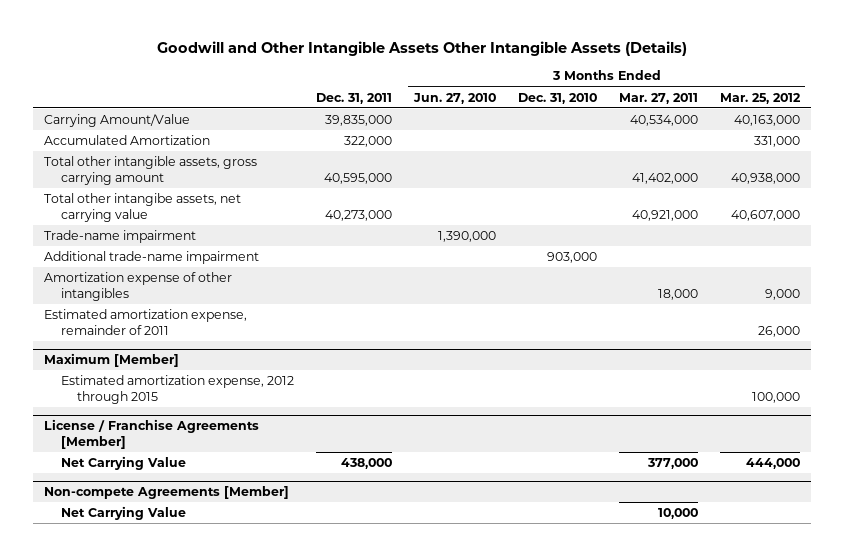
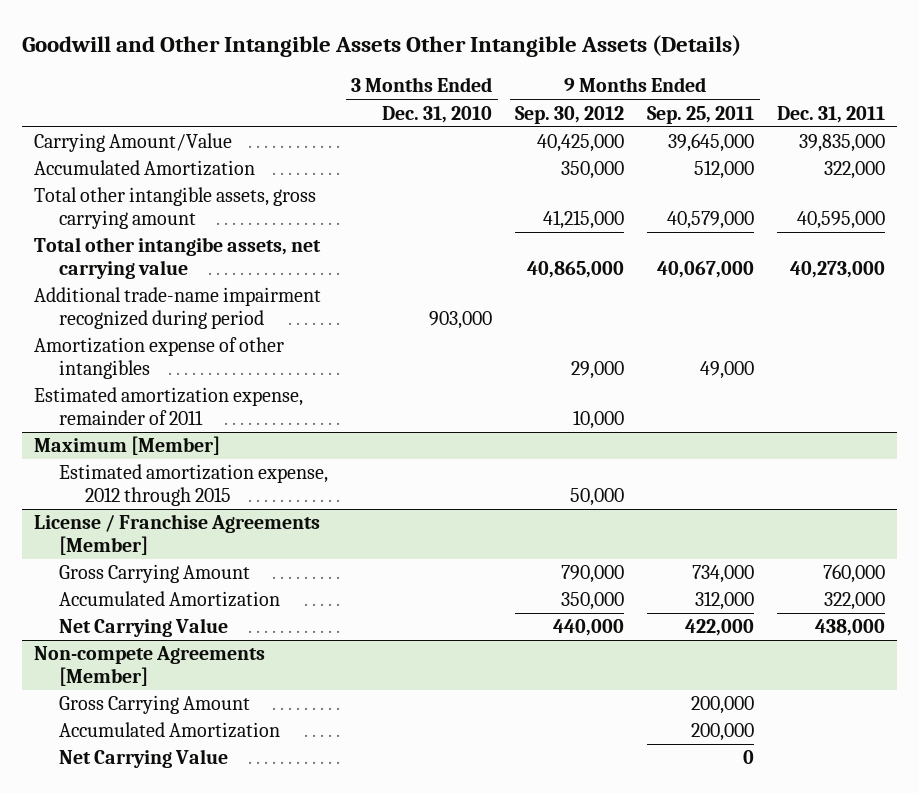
- | Dec. 31, 2011 | 3 Months Ended Jun. 27, 2010 | 3 Months Ended Dec. 31, 2010 | 3 Months Ended Mar. 27, 2011 | 3 Months Ended Mar. 25, 2012
+ | 3 Months Ended Dec. 31, 2010 | 9 Months Ended Sep. 30, 2012 | 9 Months Ended Sep. 25, 2011 | Dec. 31, 2011
- Trade-name impairment | | 1,390,000 | | |
- Additional trade-name impairment | | | 903,000 | |
+ Additional trade-name impairment recognized during period | 903,000 | | |
@ License / Franchise Agreements [Member]
+ Gross Carrying Amount | | 790,000 | 734,000 | 760,000
+ Accumulated Amortization | | 350,000 | 312,000 | 322,000
@ Non-compete Agreements [Member]
+ Gross Carrying Amount | | | 200,000 |
+ Accumulated Amortization | | | 200,000 |

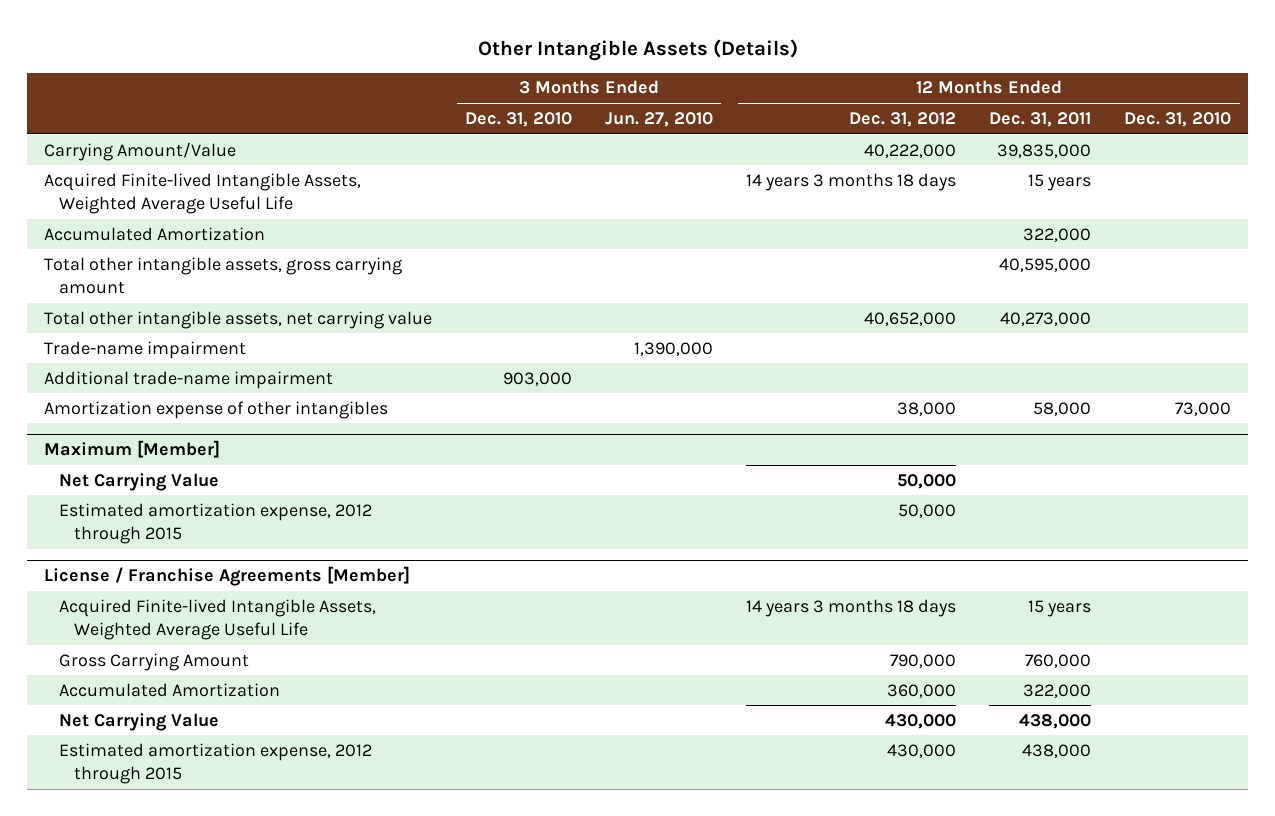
- Goodwill and Other Intangible Assets Other Intangible Assets (Details)
+ Other Intangible Assets (Details)
- | 3 Months Ended Dec. 31, 2010 | 9 Months Ended Sep. 30, 2012 | 9 Months Ended Sep. 25, 2011 | Dec. 31, 2011
+ | 3 Months Ended Dec. 31, 2010 | 3 Months Ended Jun. 27, 2010 | 12 Months Ended Dec. 31, 2012 | 12 Months Ended Dec. 31, 2011 | 12 Months Ended Dec. 31, 2010
+ Acquired Finite-lived Intangible Assets, Weighted Average Useful Life | | | 14 years 3 months 18 days | 15 years |
- Total other intangibe assets, net carrying value | | 40,865,000 | 40,067,000 | 40,273,000
- Additional trade-name impairment recognized during period | 903,000 | | |
+ Total other intangible assets, net carrying value | | | 40,652,000 | 40,273,000 |
+ Trade-name impairment | | 1,390,000 | | |
+ Additional trade-name impairment | 903,000 | | | |
- Estimated amortization expense, remainder of 2011 | | 10,000 | |
@ Maximum [Member]
+ Net Carrying Value | | | 50,000 | |
@ License / Franchise Agreements [Member]
+ Acquired Finite-lived Intangible Assets, Weighted Average Useful Life | | | 14 years 3 months 18 days | 15 years |
- Non-compete Agreements [Member]
- Gross Carrying Amount | | | 200,000 |
- Accumulated Amortization | | | 200,000 |
- Net Carrying Value | | | 0 |
@ License / Franchise Agreements [Member]
+ Estimated amortization expense, 2012 through 2015 | | | 430,000 | 438,000 |

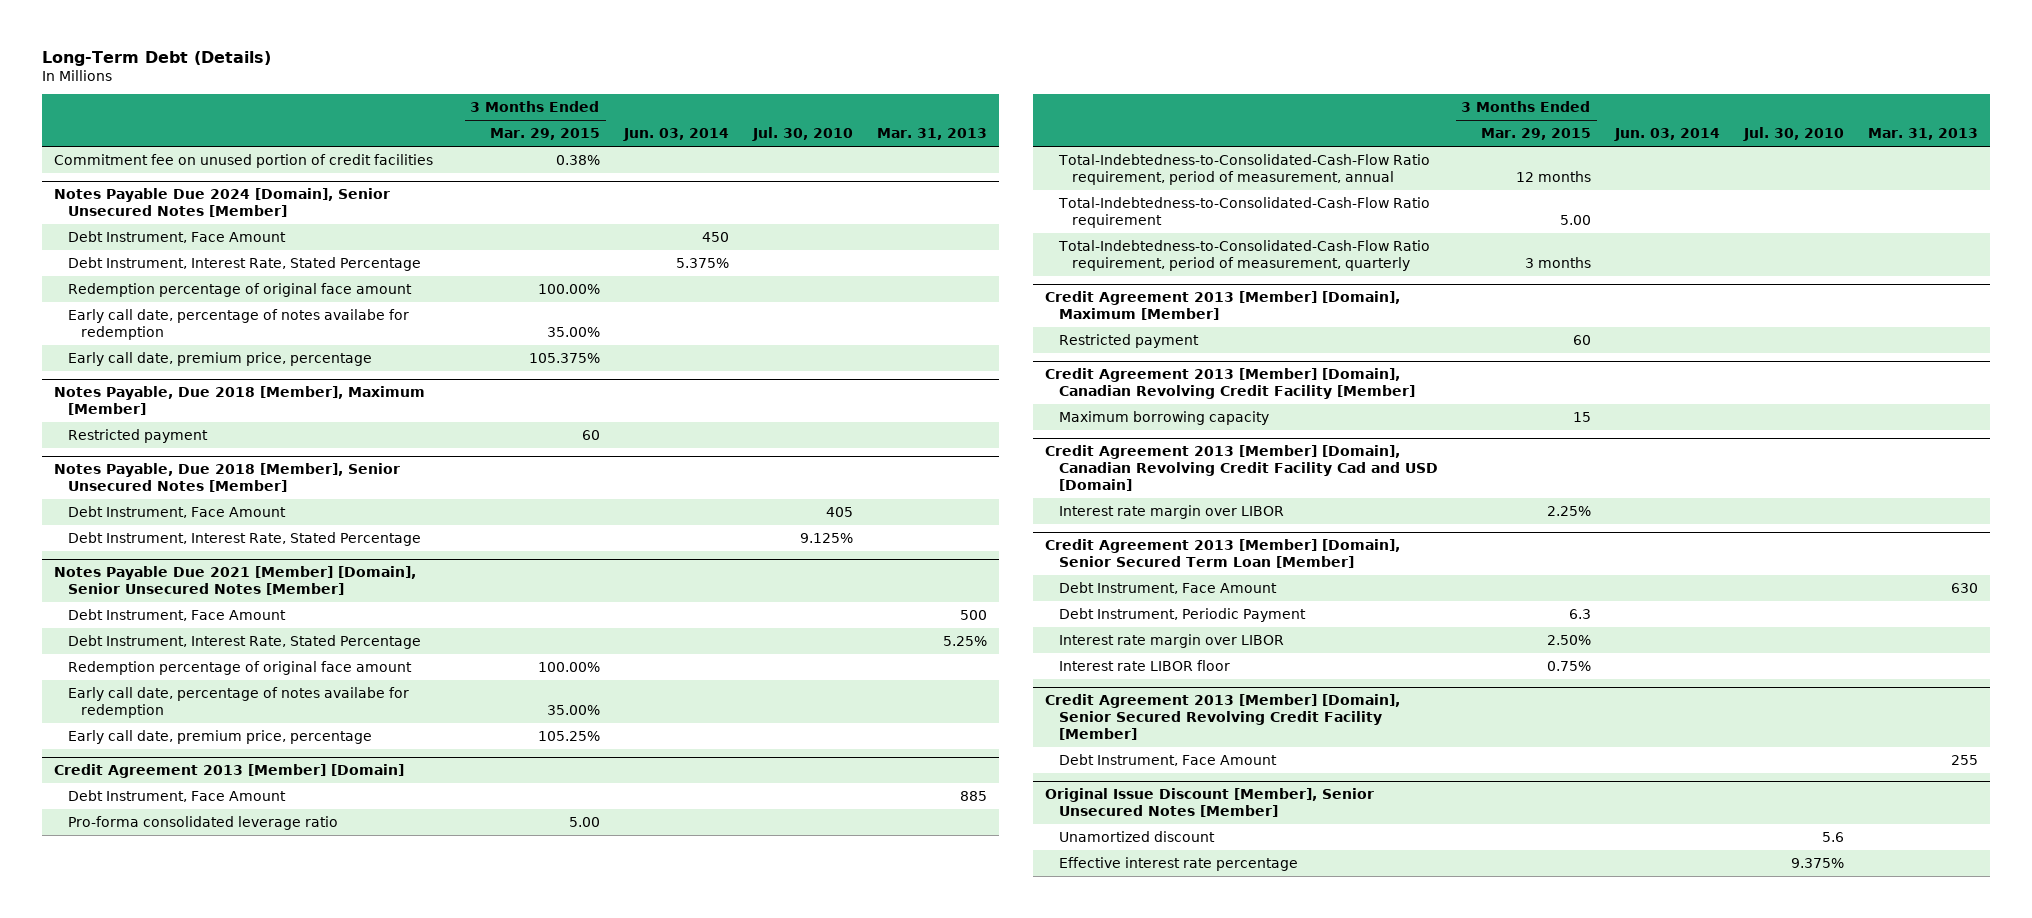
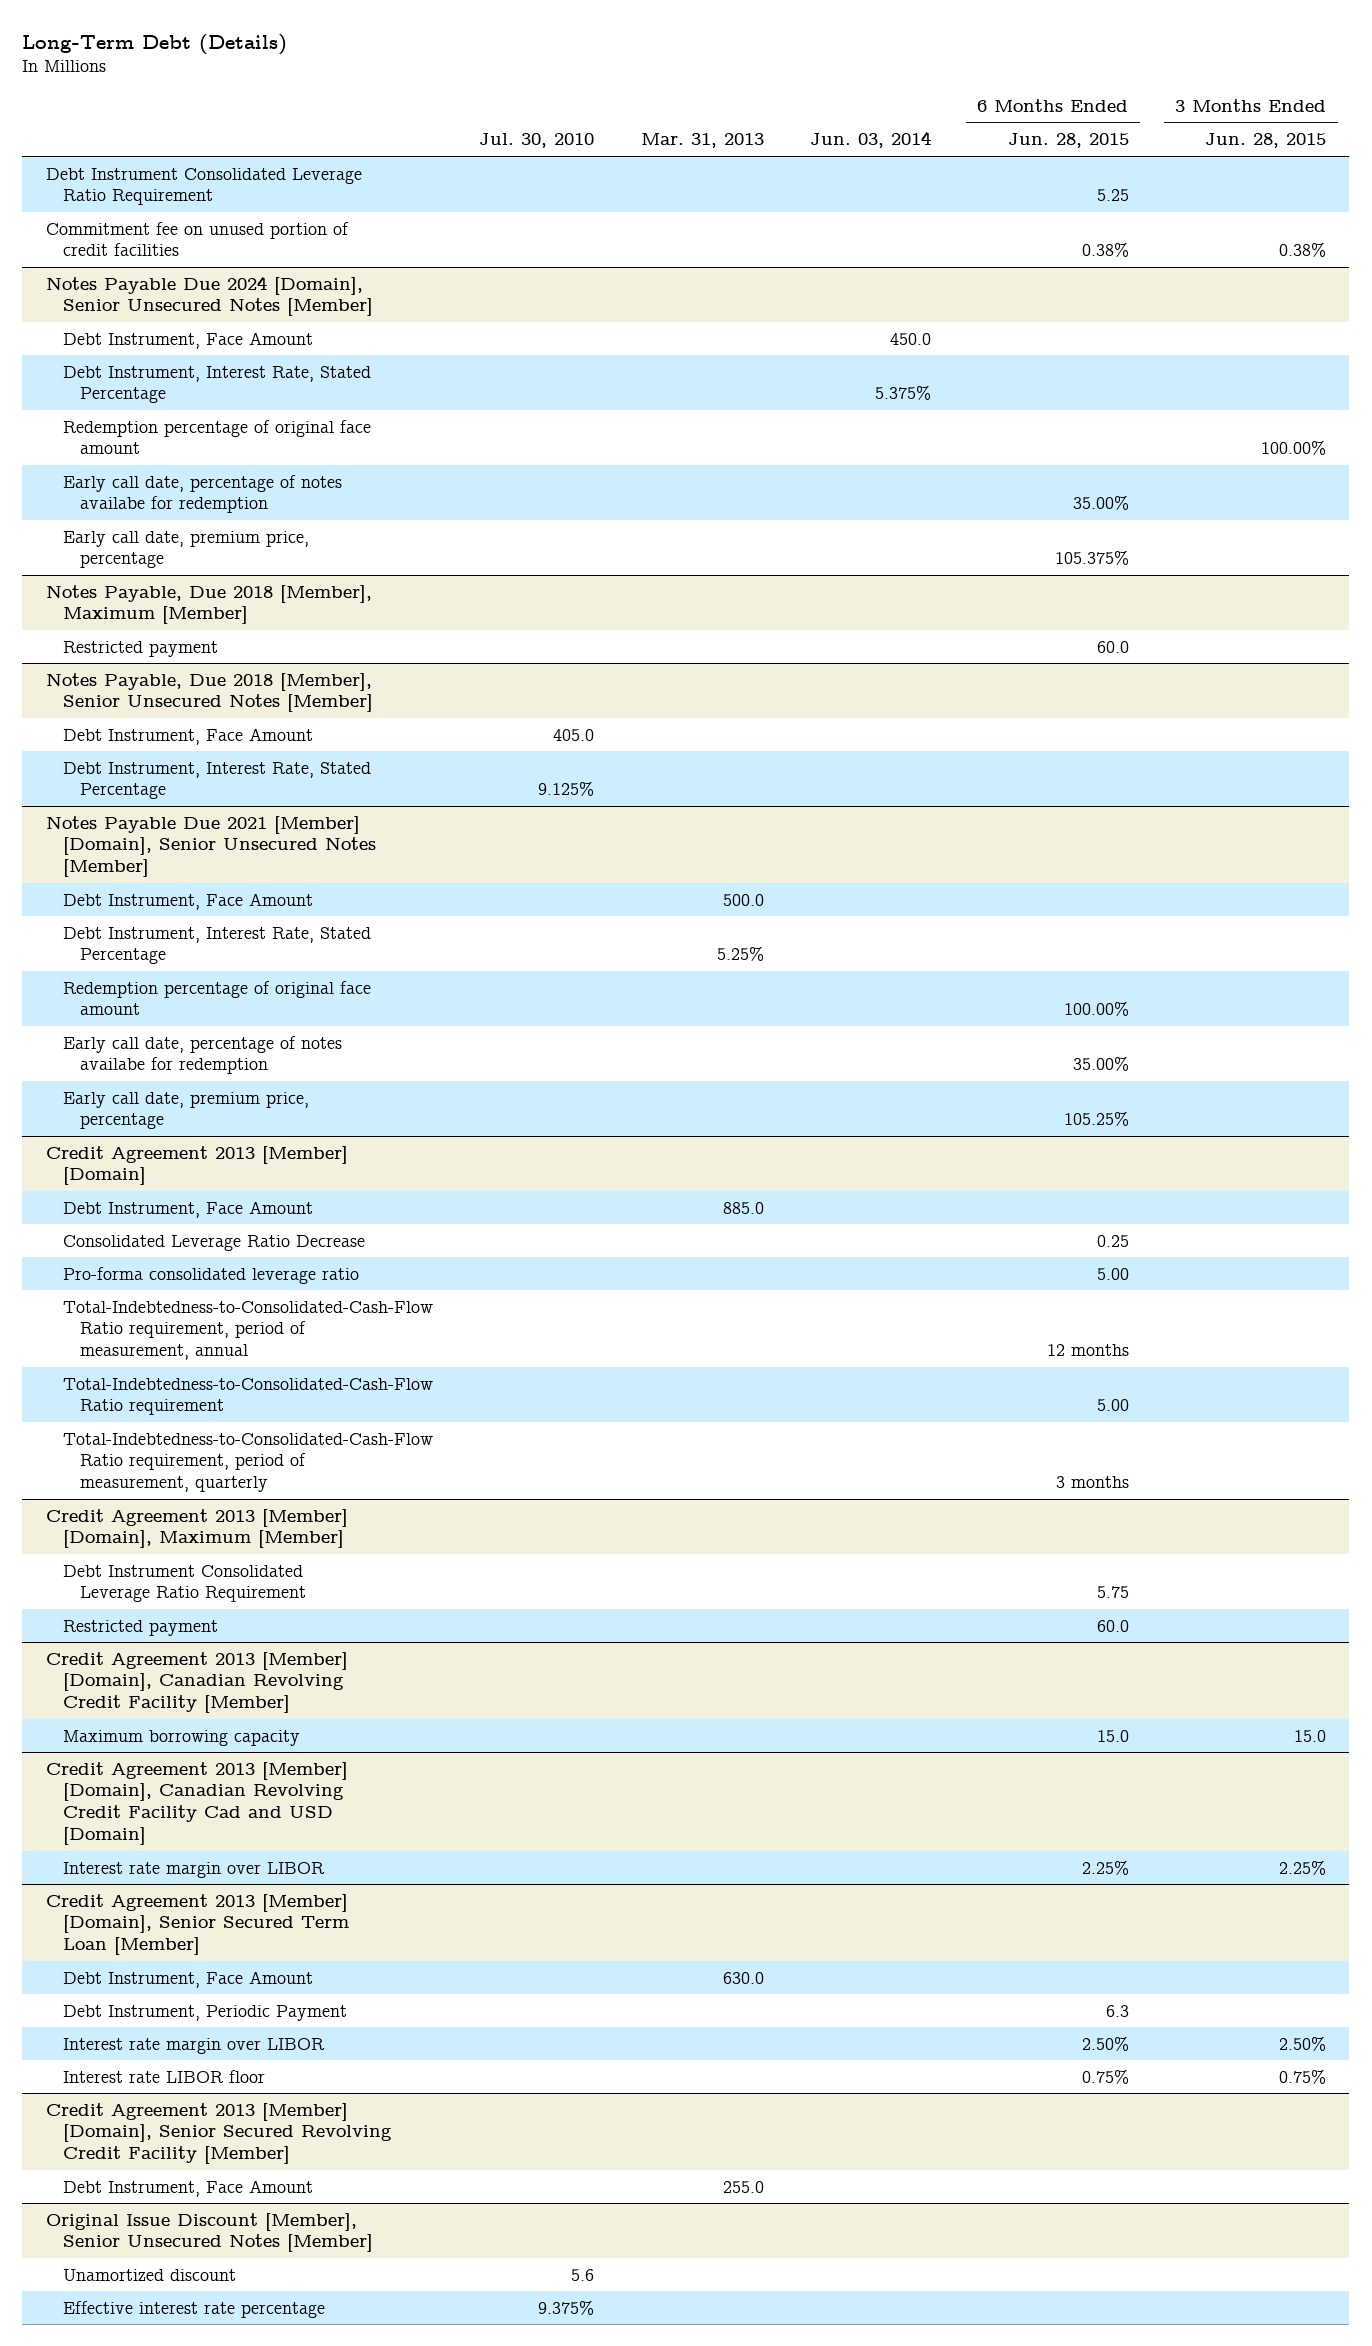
- | 3 Months Ended Mar. 29, 2015 | Jun. 03, 2014 | Jul. 30, 2010 | Mar. 31, 2013
+ | Jul. 30, 2010 | Mar. 31, 2013 | Jun. 03, 2014 | 6 Months Ended Jun. 28, 2015 | 3 Months Ended Jun. 28, 2015
+ Debt Instrument Consolidated Leverage Ratio Requirement | | | | 5.25 |
@ Notes Payable Due 2024 [Domain], Senior Unsecured Notes [Member]
- Debt Instrument, Face Amount | | 450 | |
+ Debt Instrument, Face Amount | | | 450.0 | |
@ Notes Payable, Due 2018 [Member], Senior Unsecured Notes [Member]
- Debt Instrument, Face Amount | | | 405 |
+ Debt Instrument, Face Amount | 405.0 | | | |
@ Notes Payable Due 2021 [Member] [Domain], Senior Unsecured Notes [Member]
- Debt Instrument, Face Amount | | | | 500
+ Debt Instrument, Face Amount | | 500.0 | | |
@ Credit Agreement 2013 [Member] [Domain]
- Debt Instrument, Face Amount | | | | 885
+ Debt Instrument, Face Amount | | 885.0 | | |
+ Consolidated Leverage Ratio Decrease | | | | 0.25 |
@ Credit Agreement 2013 [Member] [Domain], Maximum [Member]
+ Debt Instrument Consolidated Leverage Ratio Requirement | | | | 5.75 |
@ Credit Agreement 2013 [Member] [Domain], Senior Secured Term Loan [Member]
- Debt Instrument, Face Amount | | | | 630
+ Debt Instrument, Face Amount | | 630.0 | | |
@ Credit Agreement 2013 [Member] [Domain], Senior Secured Revolving Credit Facility [Member]
- Debt Instrument, Face Amount | | | | 255
+ Debt Instrument, Face Amount | | 255.0 | | |

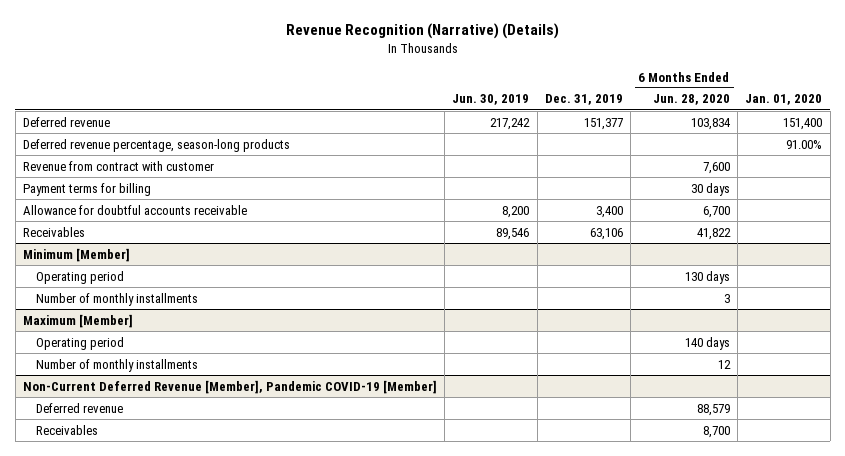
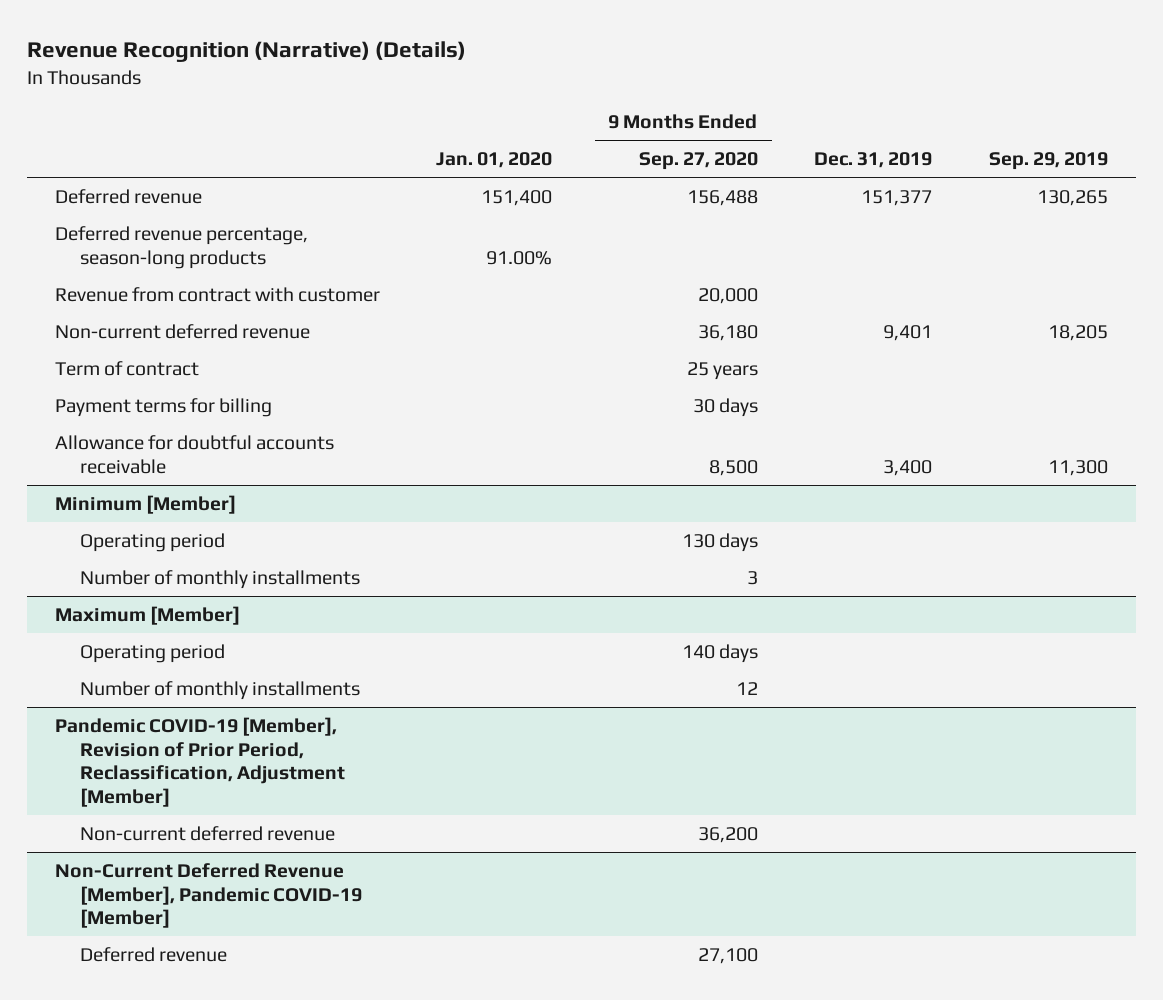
- | Jun. 30, 2019 | Dec. 31, 2019 | 6 Months Ended Jun. 28, 2020 | Jan. 01, 2020
+ | Jan. 01, 2020 | 9 Months Ended Sep. 27, 2020 | Dec. 31, 2019 | Sep. 29, 2019
+ Non-current deferred revenue | | 36,180 | 9,401 | 18,205
+ Term of contract | | 25 years | |
- Receivables | 89,546 | 63,106 | 41,822 |
+ Pandemic COVID-19 [Member], Revision of Prior Period, Reclassification, Adjustment [Member]
+ Non-current deferred revenue | | 36,200 | |
@ Non-Current Deferred Revenue [Member], Pandemic COVID-19 [Member]
- Receivables | | | 8,700 |

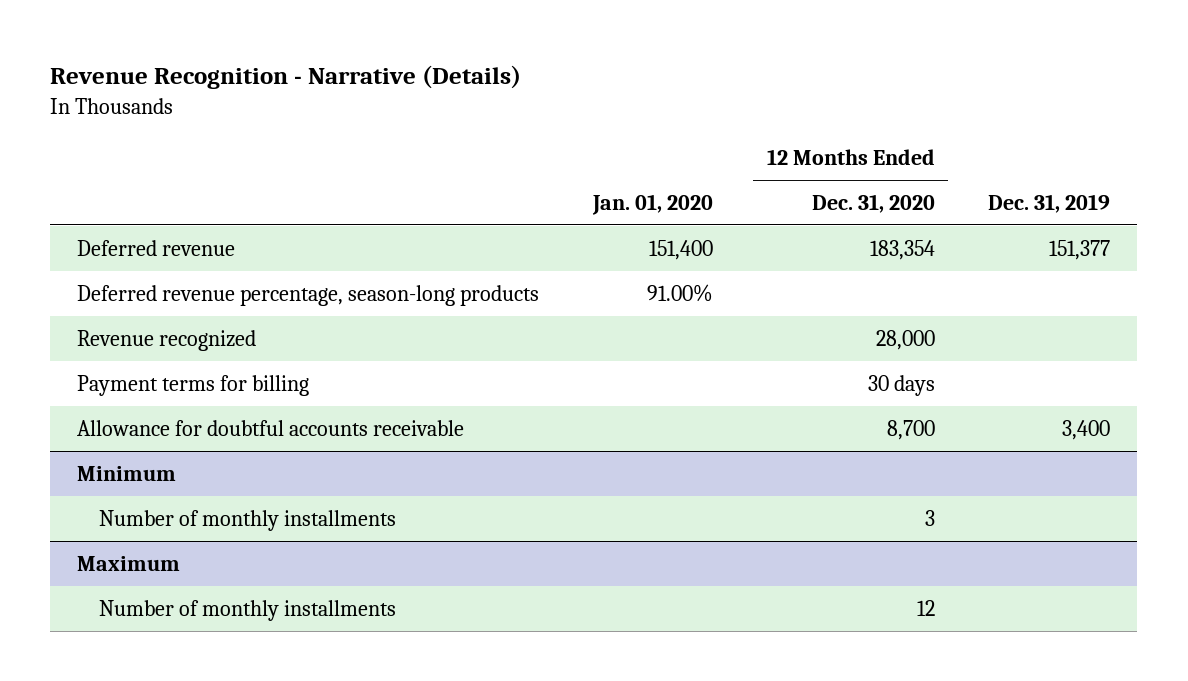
- Revenue Recognition (Narrative) (Details)
+ Revenue Recognition - Narrative (Details)
- | Jan. 01, 2020 | 9 Months Ended Sep. 27, 2020 | Dec. 31, 2019 | Sep. 29, 2019
+ | Jan. 01, 2020 | 12 Months Ended Dec. 31, 2020 | Dec. 31, 2019
- Revenue from contract with customer | | 20,000 | |
- Non-current deferred revenue | | 36,180 | 9,401 | 18,205
- Term of contract | | 25 years | |
+ Revenue recognized | | 28,000 |
- Minimum [Member]
- Operating period | | 130 days | |
+ Minimum
- Maximum [Member]
- Operating period | | 140 days | |
+ Maximum
- Pandemic COVID-19 [Member], Revision of Prior Period, Reclassification, Adjustment [Member]
- Non-current deferred revenue | | 36,200 | |
- Non-Current Deferred Revenue [Member], Pandemic COVID-19 [Member]
- Deferred revenue | | 27,100 | |

